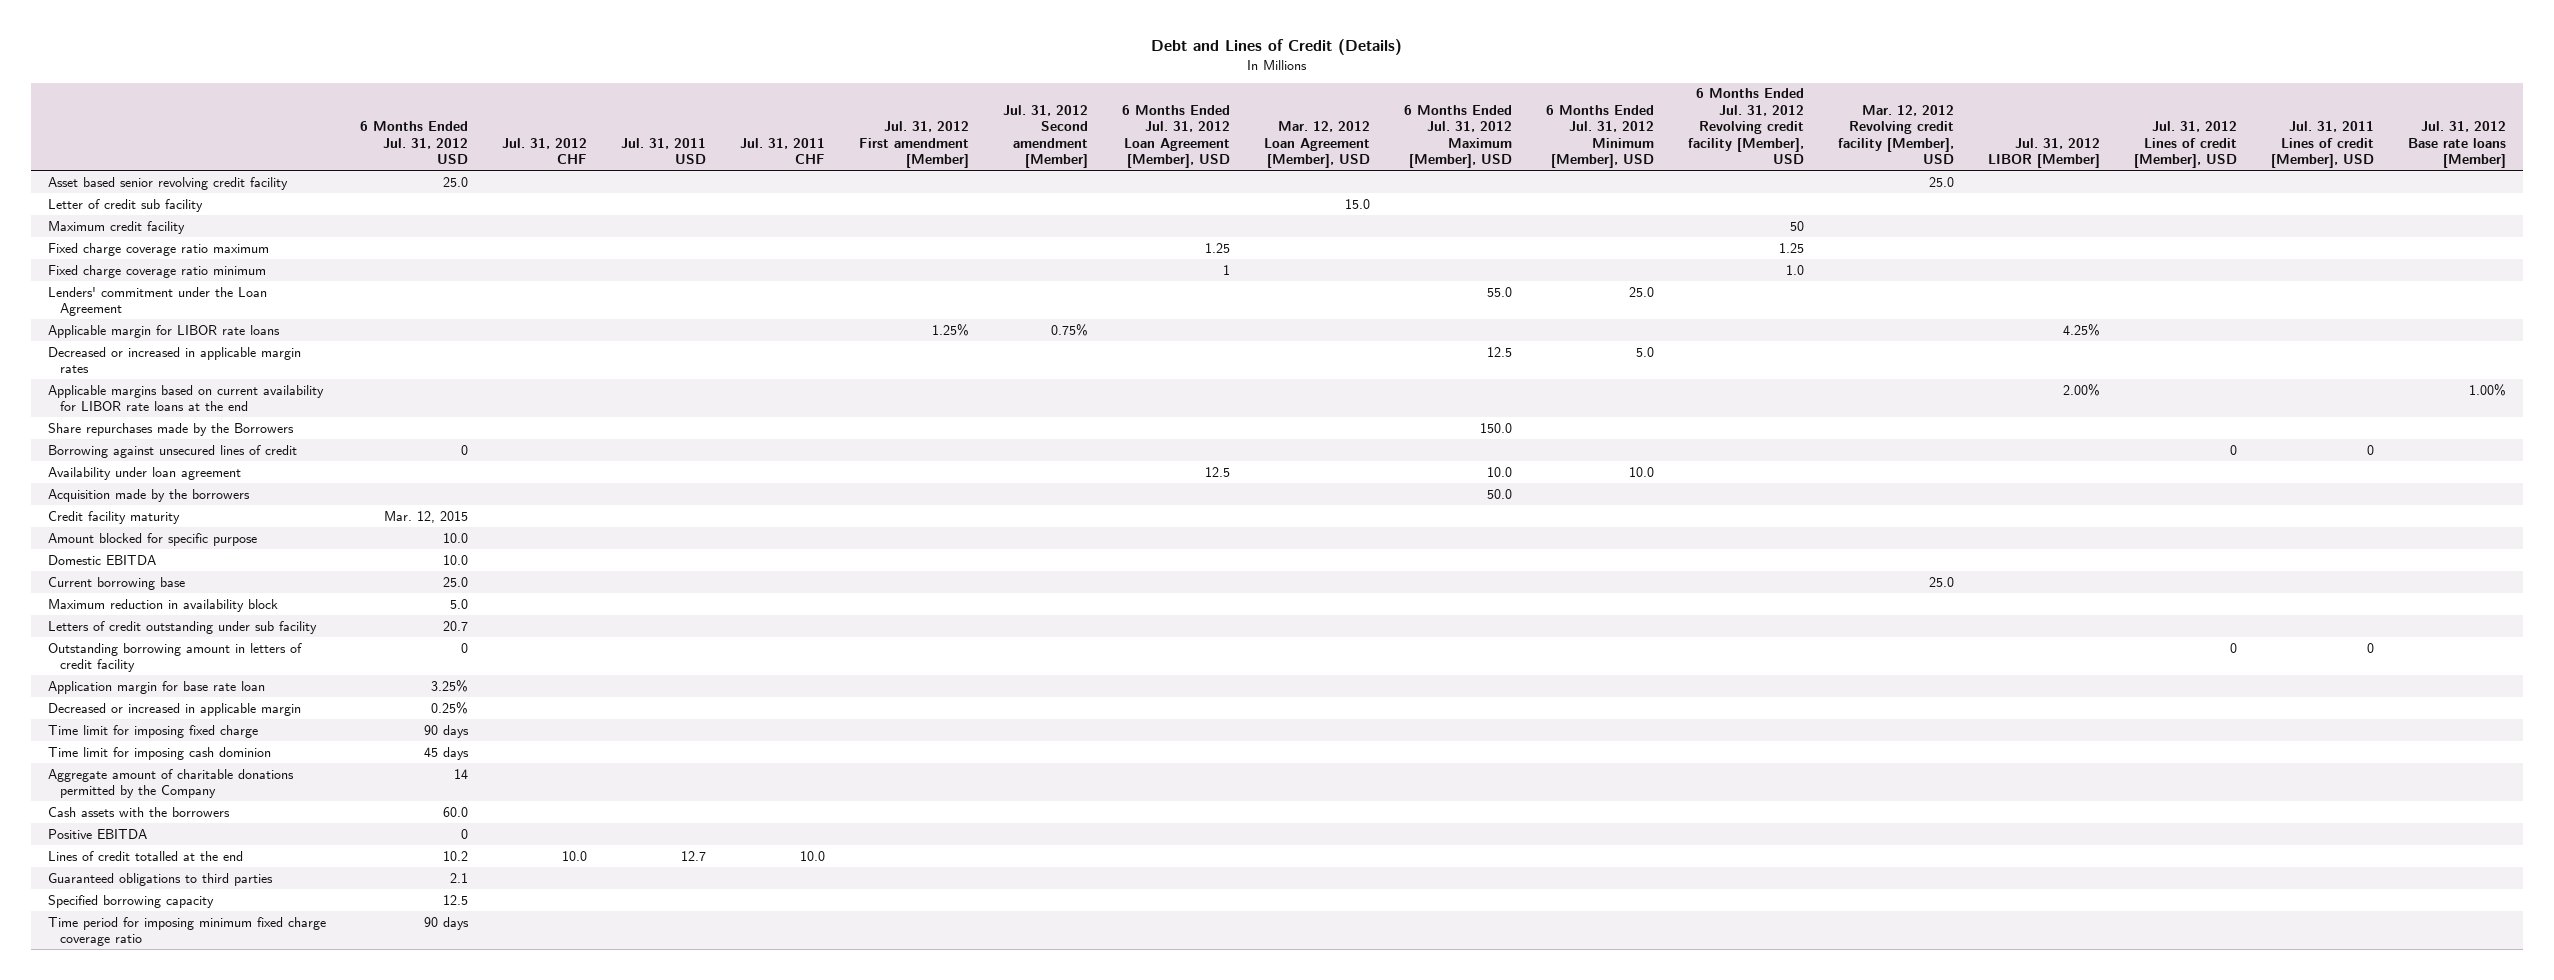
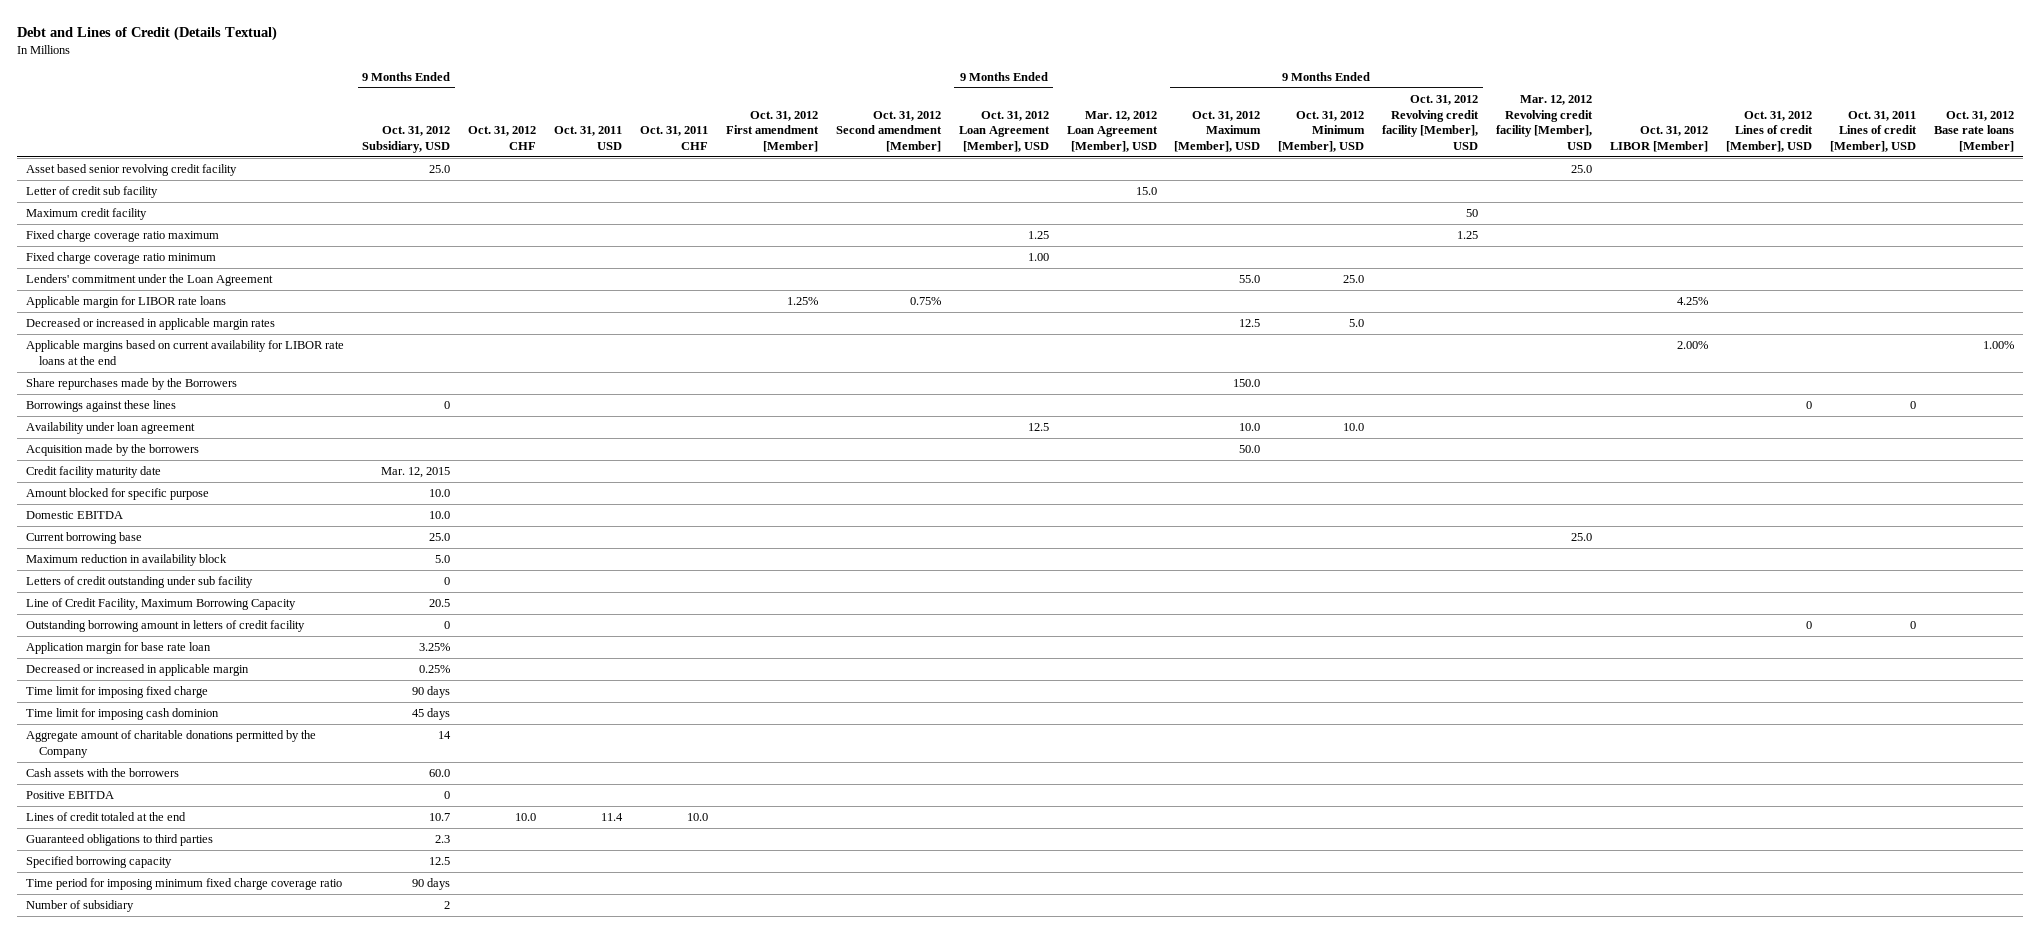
- Debt and Lines of Credit (Details)
+ Debt and Lines of Credit (Details Textual)
- | 6 Months Ended Jul. 31, 2012 USD | Jul. 31, 2012 CHF | Jul. 31, 2011 USD | Jul. 31, 2011 CHF | Jul. 31, 2012 First amendment [Member] | Jul. 31, 2012 Second amendment [Member] | 6 Months Ended Jul. 31, 2012 Loan Agreement [Member], USD | Mar. 12, 2012 Loan Agreement [Member], USD | 6 Months Ended Jul. 31, 2012 Maximum [Member], USD | 6 Months Ended Jul. 31, 2012 Minimum [Member], USD | 6 Months Ended Jul. 31, 2012 Revolving credit facility [Member], USD | Mar. 12, 2012 Revolving credit facility [Member], USD | Jul. 31, 2012 LIBOR [Member] | Jul. 31, 2012 Lines of credit [Member], USD | Jul. 31, 2011 Lines of credit [Member], USD | Jul. 31, 2012 Base rate loans [Member]
+ | 9 Months Ended Oct. 31, 2012 Subsidiary, USD | Oct. 31, 2012 CHF | Oct. 31, 2011 USD | Oct. 31, 2011 CHF | Oct. 31, 2012 First amendment [Member] | Oct. 31, 2012 Second amendment [Member] | 9 Months Ended Oct. 31, 2012 Loan Agreement [Member], USD | Mar. 12, 2012 Loan Agreement [Member], USD | 9 Months Ended Oct. 31, 2012 Maximum [Member], USD | 9 Months Ended Oct. 31, 2012 Minimum [Member], USD | 9 Months Ended Oct. 31, 2012 Revolving credit facility [Member], USD | Mar. 12, 2012 Revolving credit facility [Member], USD | Oct. 31, 2012 LIBOR [Member] | Oct. 31, 2012 Lines of credit [Member], USD | Oct. 31, 2011 Lines of credit [Member], USD | Oct. 31, 2012 Base rate loans [Member]
- Borrowing against unsecured lines of credit | 0 | | | | | | | | | | | | | 0 | 0 |
+ Borrowings against these lines | 0 | | | | | | | | | | | | | 0 | 0 |
- Credit facility maturity | Mar. 12, 2015 | | | | | | | | | | | | | | |
+ Credit facility maturity date | Mar. 12, 2015 | | | | | | | | | | | | | | |
+ Line of Credit Facility, Maximum Borrowing Capacity | 20.5 | | | | | | | | | | | | | | |
- Lines of credit totalled at the end | 10.2 | 10.0 | 12.7 | 10.0 | | | | | | | | | | | |
+ Lines of credit totaled at the end | 10.7 | 10.0 | 11.4 | 10.0 | | | | | | | | | | | |
+ Number of subsidiary | 2 | | | | | | | | | | | | | | |

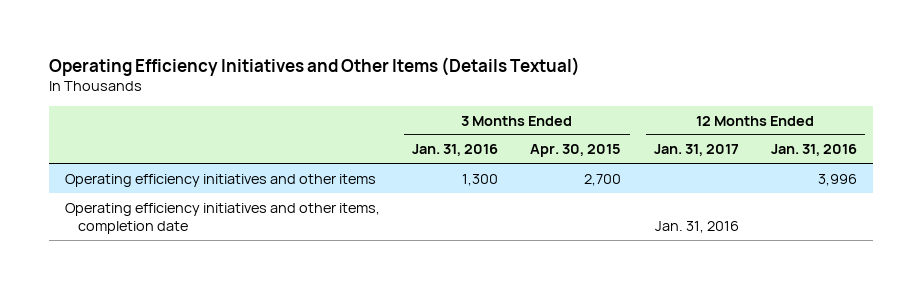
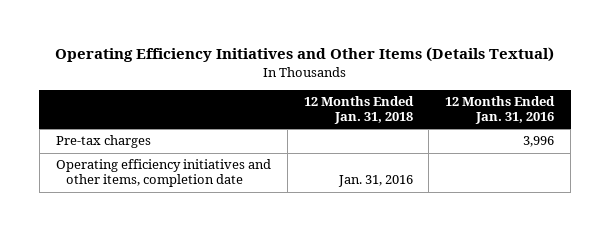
- | 3 Months Ended Jan. 31, 2016 | 3 Months Ended Apr. 30, 2015 | 12 Months Ended Jan. 31, 2017 | 12 Months Ended Jan. 31, 2016
+ | 12 Months Ended Jan. 31, 2018 | 12 Months Ended Jan. 31, 2016
- Operating efficiency initiatives and other items | 1,300 | 2,700 | | 3,996
+ Pre-tax charges | | 3,996

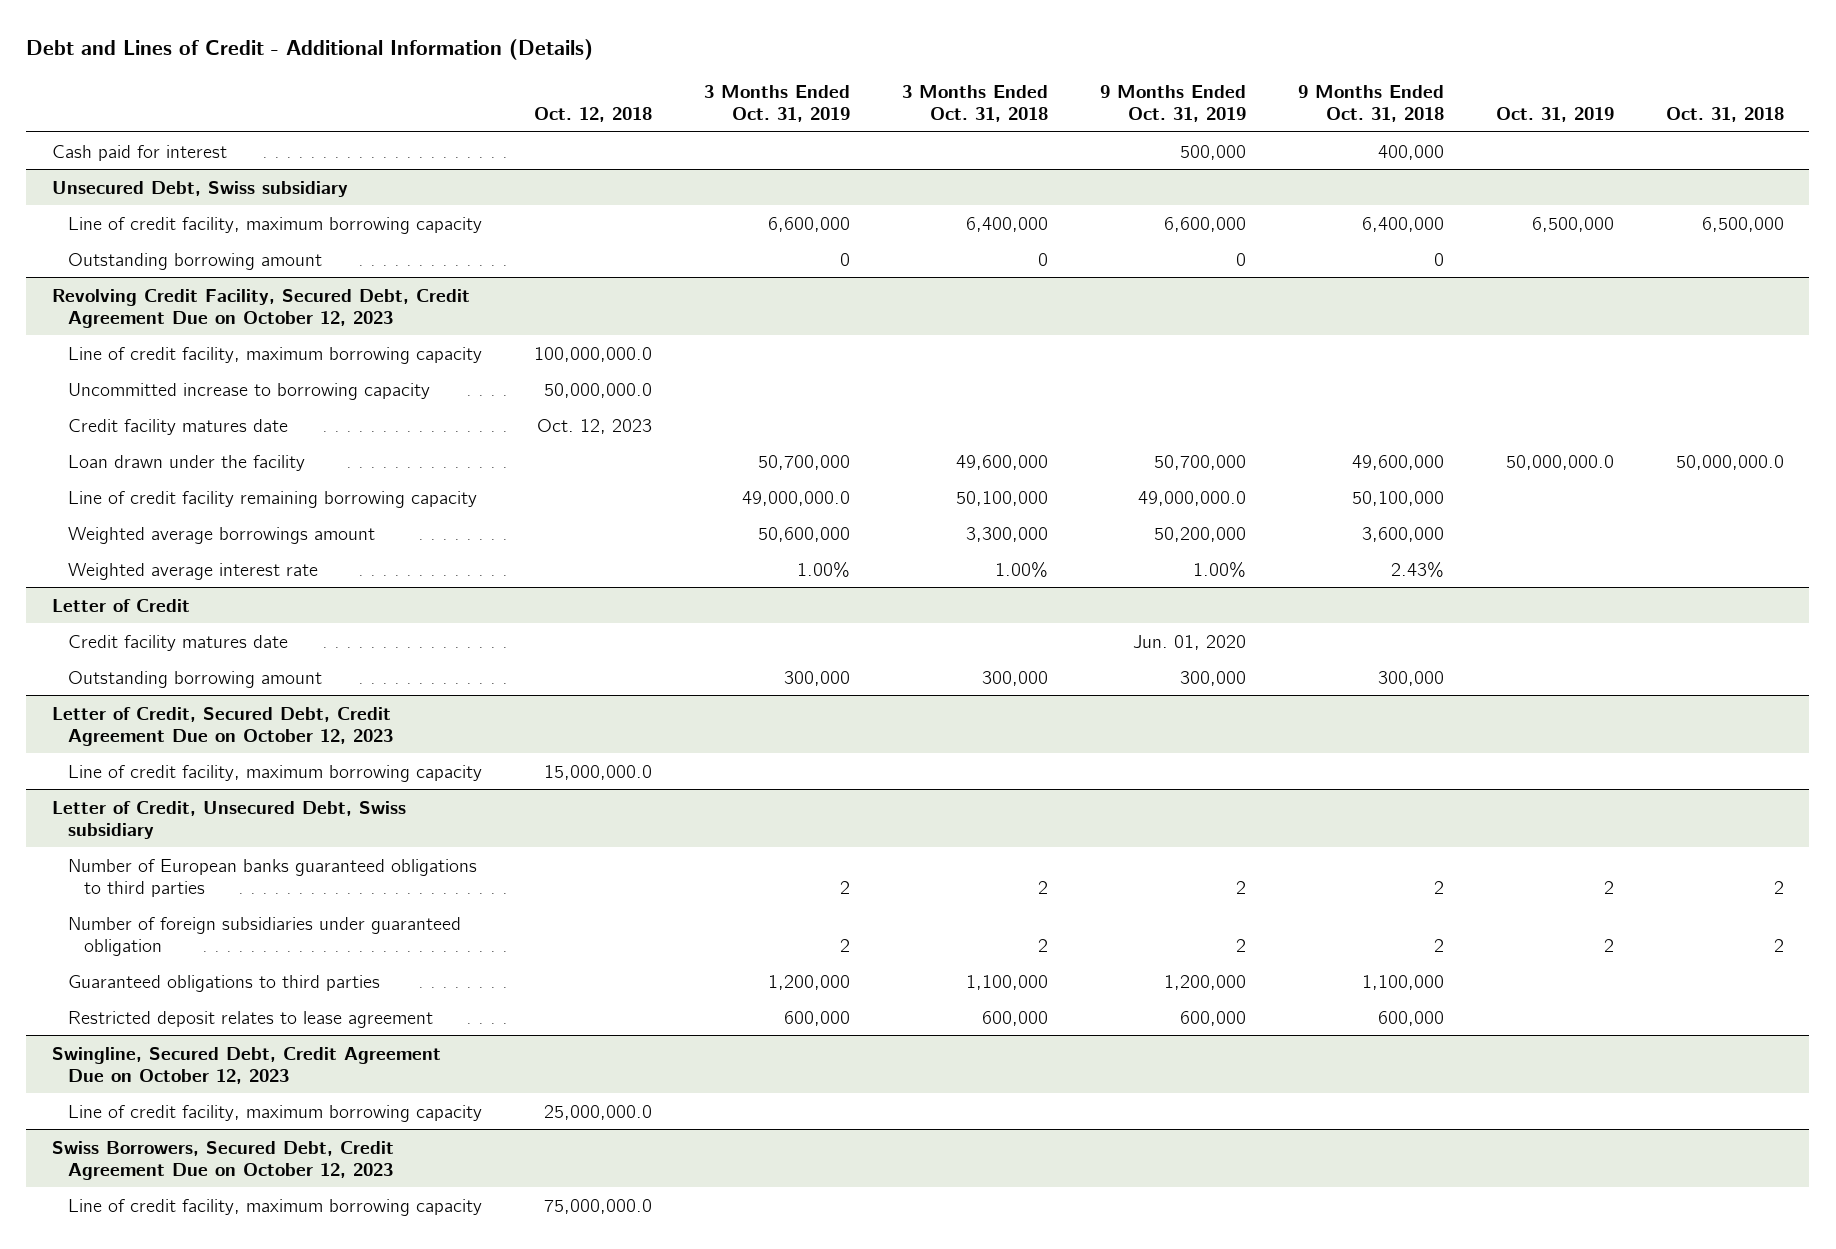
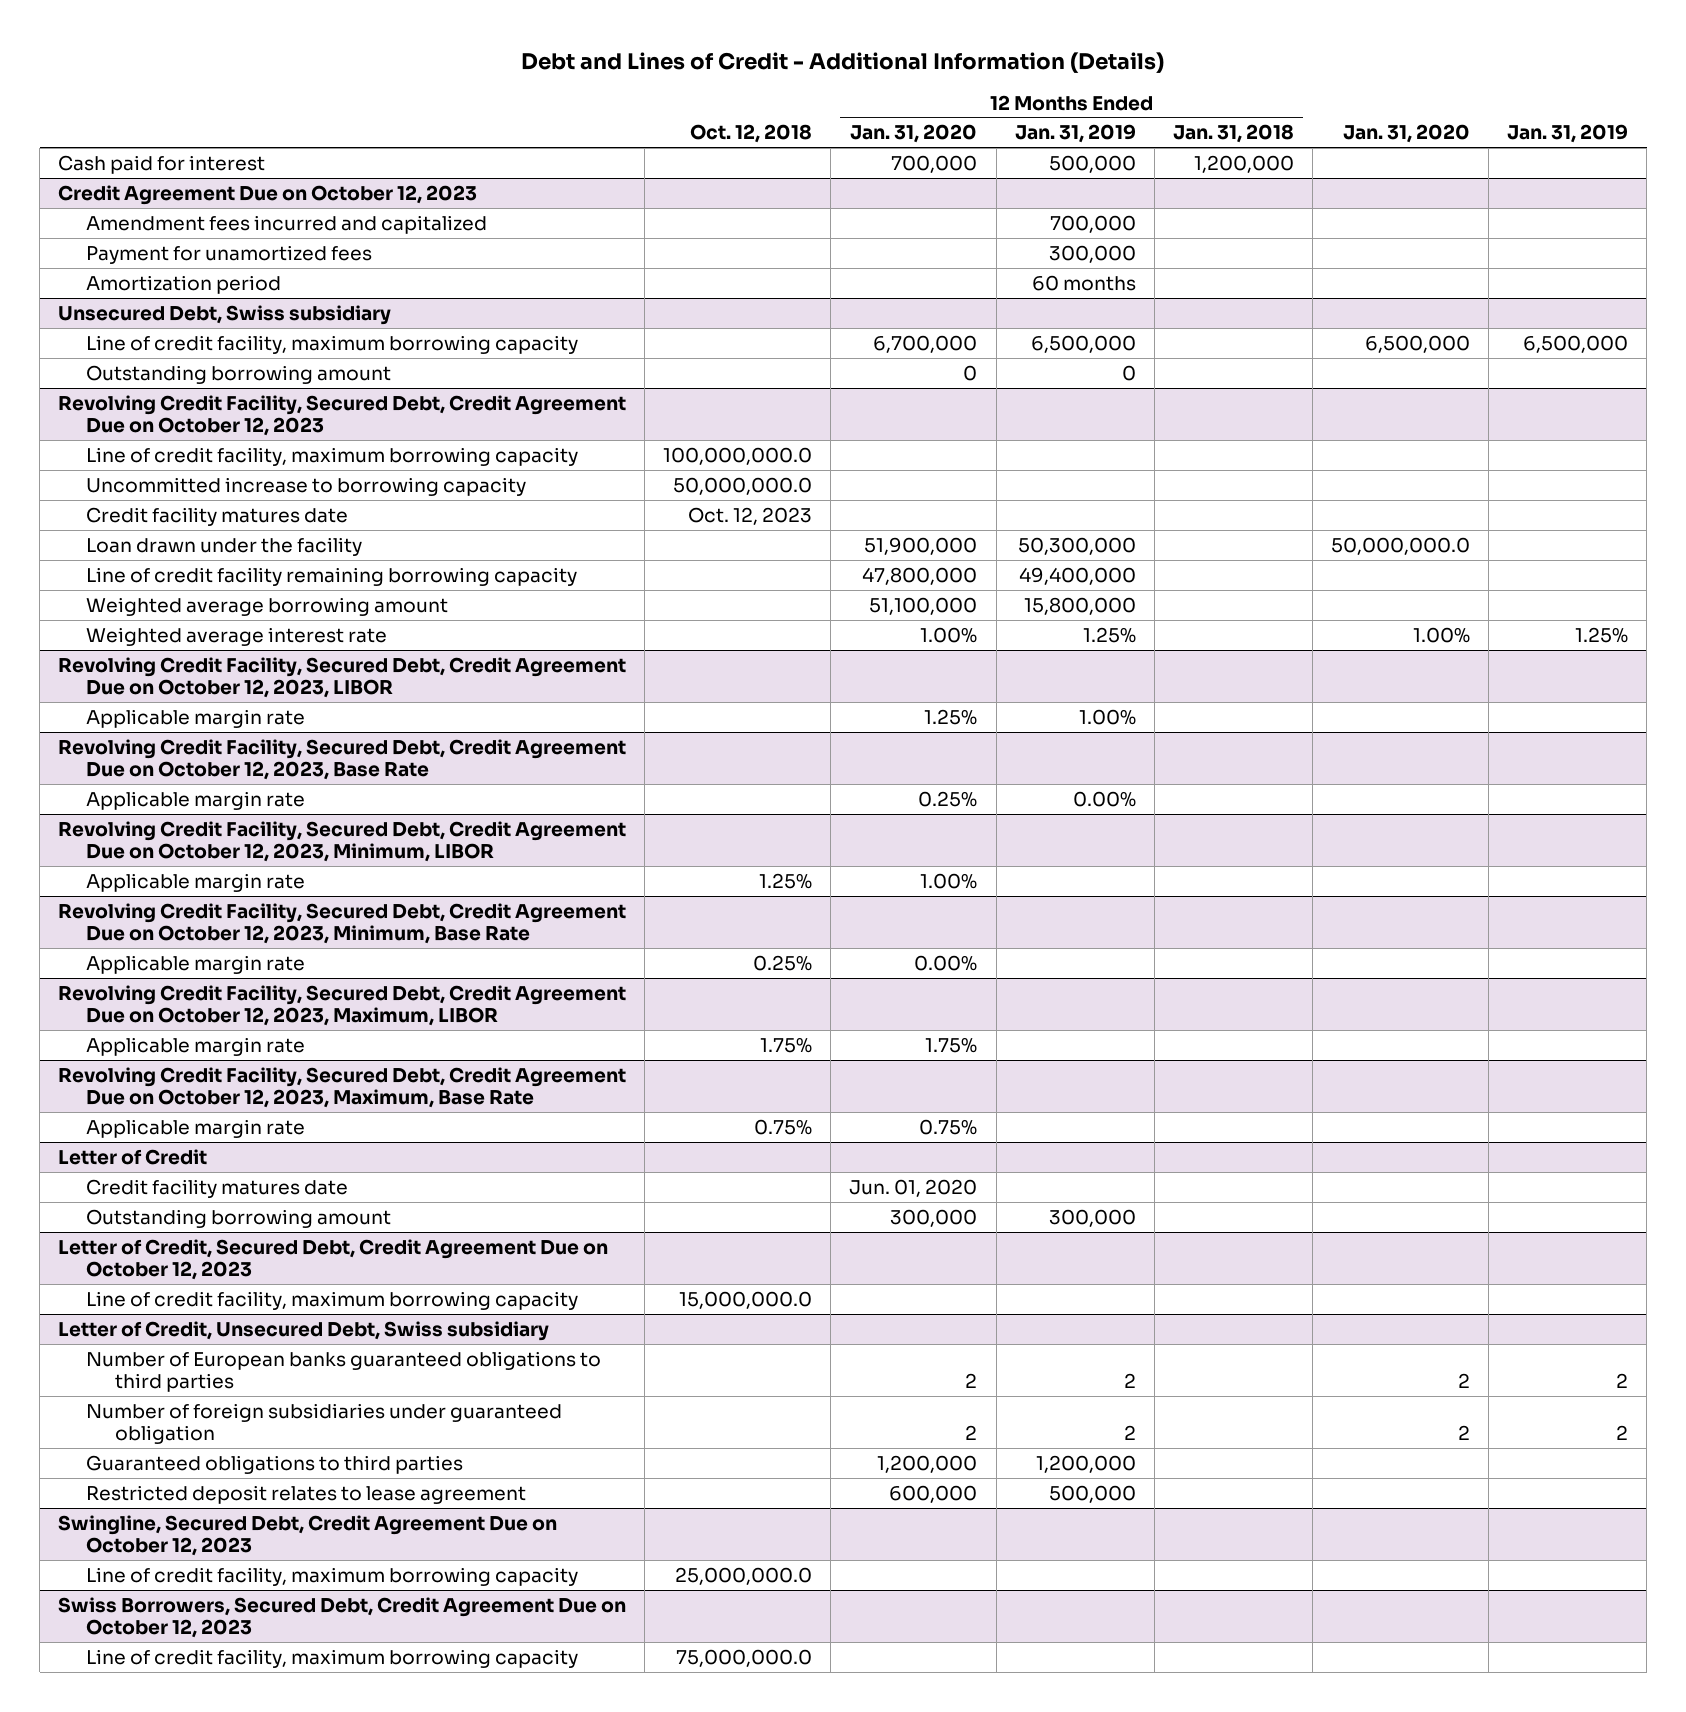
- | Oct. 12, 2018 | 3 Months Ended Oct. 31, 2019 | 3 Months Ended Oct. 31, 2018 | 9 Months Ended Oct. 31, 2019 | 9 Months Ended Oct. 31, 2018 | Oct. 31, 2019 | Oct. 31, 2018
+ | Oct. 12, 2018 | 12 Months Ended Jan. 31, 2020 | 12 Months Ended Jan. 31, 2019 | 12 Months Ended Jan. 31, 2018 | Jan. 31, 2020 | Jan. 31, 2019
+ Credit Agreement Due on October 12, 2023
+ Amendment fees incurred and capitalized | | | 700,000 | | |
+ Payment for unamortized fees | | | 300,000 | | |
+ Amortization period | | | 60 months | | |
@ Revolving Credit Facility, Secured Debt, Credit Agreement Due on October 12, 2023
- Weighted average borrowings amount | | 50,600,000 | 3,300,000 | 50,200,000 | 3,600,000 | |
+ Weighted average borrowing amount | | 51,100,000 | 15,800,000 | | |
+ Revolving Credit Facility, Secured Debt, Credit Agreement Due on October 12, 2023, LIBOR
+ Applicable margin rate | | 1.25% | 1.00% | | |
+ Revolving Credit Facility, Secured Debt, Credit Agreement Due on October 12, 2023, Base Rate
+ Applicable margin rate | | 0.25% | 0.00% | | |
+ Revolving Credit Facility, Secured Debt, Credit Agreement Due on October 12, 2023, Minimum, LIBOR
+ Applicable margin rate | 1.25% | 1.00% | | | |
+ Revolving Credit Facility, Secured Debt, Credit Agreement Due on October 12, 2023, Minimum, Base Rate
+ Applicable margin rate | 0.25% | 0.00% | | | |
+ Revolving Credit Facility, Secured Debt, Credit Agreement Due on October 12, 2023, Maximum, LIBOR
+ Applicable margin rate | 1.75% | 1.75% | | | |
+ Revolving Credit Facility, Secured Debt, Credit Agreement Due on October 12, 2023, Maximum, Base Rate
+ Applicable margin rate | 0.75% | 0.75% | | | |

